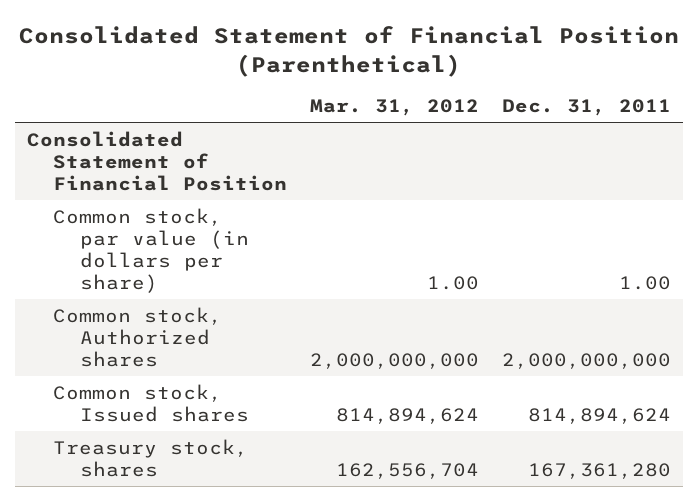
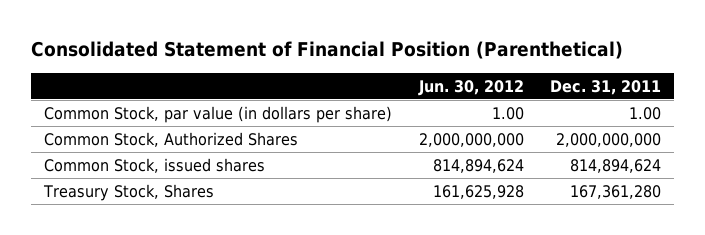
- | Mar. 31, 2012 | Dec. 31, 2011
+ | Jun. 30, 2012 | Dec. 31, 2011
- Consolidated Statement of Financial Position
- Common stock, par value (in dollars per share) | 1.00 | 1.00
- Common stock, Authorized shares | 2,000,000,000 | 2,000,000,000
- Common stock, Issued shares | 814,894,624 | 814,894,624
- Treasury stock, shares | 162,556,704 | 167,361,280
+ Common Stock, par value (in dollars per share) | 1.00 | 1.00
+ Common Stock, Authorized Shares | 2,000,000,000 | 2,000,000,000
+ Common Stock, issued shares | 814,894,624 | 814,894,624
+ Treasury Stock, Shares | 161,625,928 | 167,361,280

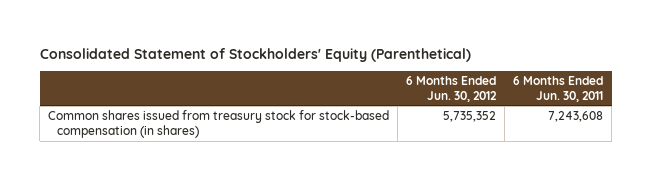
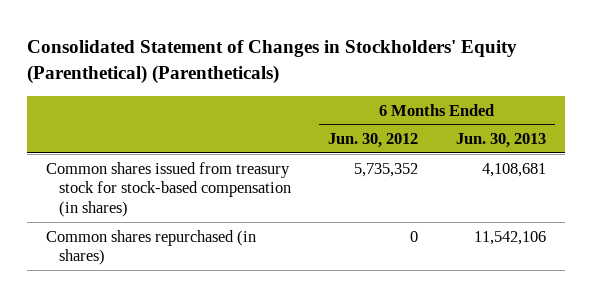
- Consolidated Statement of Stockholders' Equity (Parenthetical)
+ Consolidated Statement of Changes in Stockholders' Equity (Parenthetical) (Parentheticals)
- | 6 Months Ended Jun. 30, 2012 | 6 Months Ended Jun. 30, 2011
+ | 6 Months Ended Jun. 30, 2012 | 6 Months Ended Jun. 30, 2013
+ Common shares repurchased (in shares) | 0 | 11,542,106

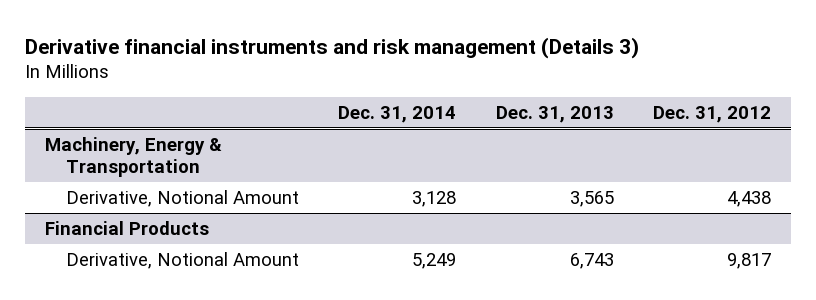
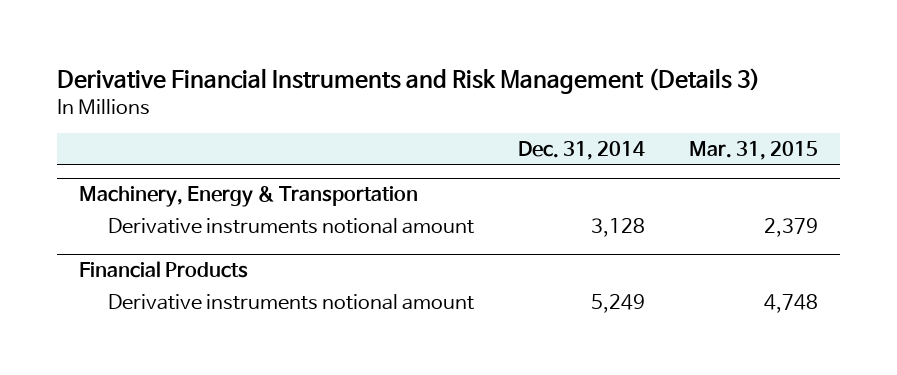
- Derivative financial instruments and risk management (Details 3)
+ Derivative Financial Instruments and Risk Management (Details 3)
- | Dec. 31, 2014 | Dec. 31, 2013 | Dec. 31, 2012
+ | Dec. 31, 2014 | Mar. 31, 2015
@ Machinery, Energy & Transportation
- Derivative, Notional Amount | 3,128 | 3,565 | 4,438
+ Derivative instruments notional amount | 3,128 | 2,379
@ Financial Products
- Derivative, Notional Amount | 5,249 | 6,743 | 9,817
+ Derivative instruments notional amount | 5,249 | 4,748

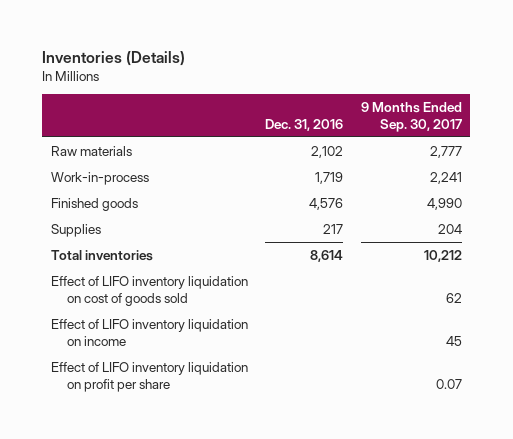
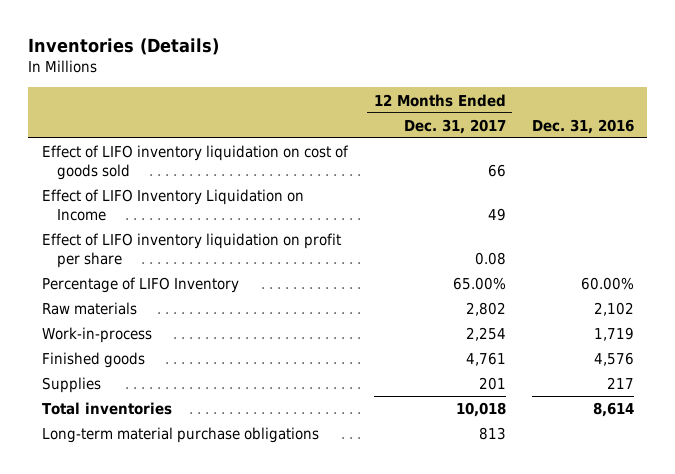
- | Dec. 31, 2016 | 9 Months Ended Sep. 30, 2017
+ | 12 Months Ended Dec. 31, 2017 | Dec. 31, 2016
moved up: Effect of LIFO inventory liquidation on cost of goods sold | 66 |
+ Effect of LIFO Inventory Liquidation on Income | 49 |
moved up: Effect of LIFO inventory liquidation on profit per share | 0.08 |
+ Percentage of LIFO Inventory | 65.00% | 60.00%
- Effect of LIFO inventory liquidation on income | | 45
+ Long-term material purchase obligations | 813 |

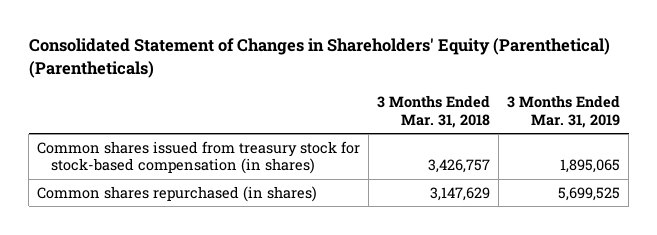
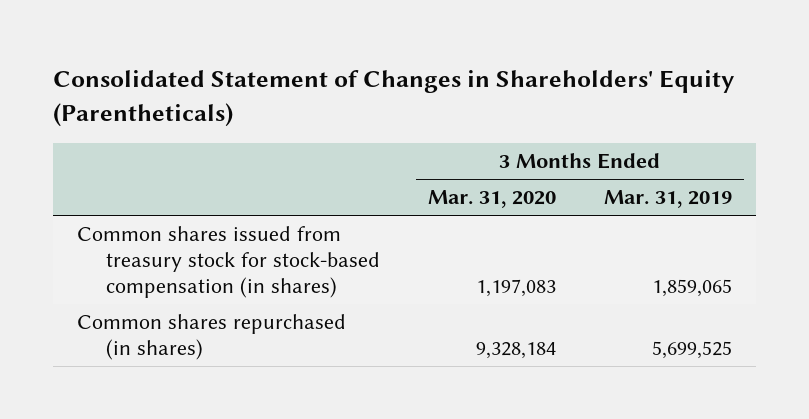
- Consolidated Statement of Changes in Shareholders' Equity (Parenthetical) (Parentheticals)
+ Consolidated Statement of Changes in Shareholders' Equity (Parentheticals)
- | 3 Months Ended Mar. 31, 2018 | 3 Months Ended Mar. 31, 2019
+ | 3 Months Ended Mar. 31, 2020 | 3 Months Ended Mar. 31, 2019
- Common shares issued from treasury stock for stock-based compensation (in shares) | 3,426,757 | 1,895,065
+ Common shares issued from treasury stock for stock-based compensation (in shares) | 1,197,083 | 1,859,065

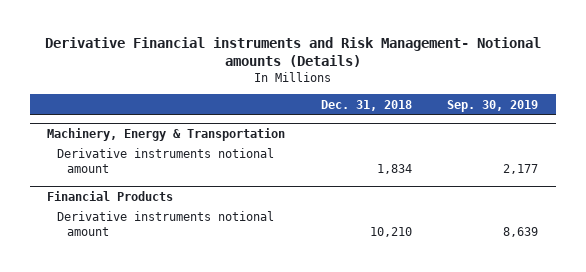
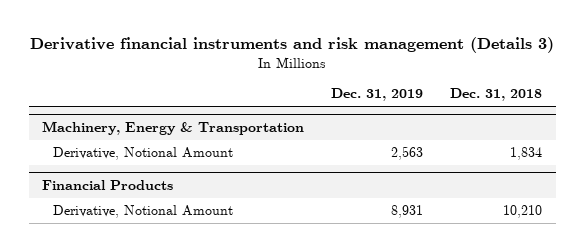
- Derivative Financial instruments and Risk Management- Notional amounts (Details)
+ Derivative financial instruments and risk management (Details 3)
- | Dec. 31, 2018 | Sep. 30, 2019
+ | Dec. 31, 2019 | Dec. 31, 2018
@ Machinery, Energy & Transportation
- Derivative instruments notional amount | 1,834 | 2,177
+ Derivative, Notional Amount | 2,563 | 1,834
@ Financial Products
- Derivative instruments notional amount | 10,210 | 8,639
+ Derivative, Notional Amount | 8,931 | 10,210

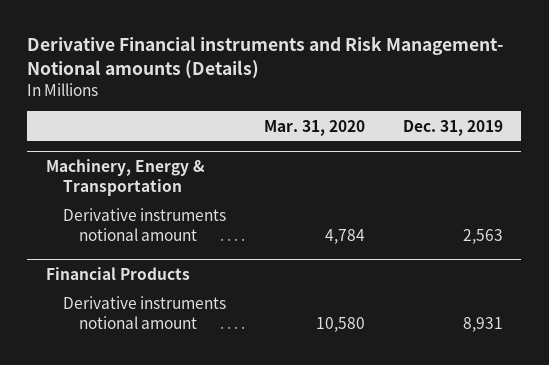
- Derivative financial instruments and risk management (Details 3)
+ Derivative Financial instruments and Risk Management- Notional amounts (Details)
- | Dec. 31, 2019 | Dec. 31, 2018
+ | Mar. 31, 2020 | Dec. 31, 2019
@ Machinery, Energy & Transportation
- Derivative, Notional Amount | 2,563 | 1,834
+ Derivative instruments notional amount | 4,784 | 2,563
@ Financial Products
- Derivative, Notional Amount | 8,931 | 10,210
+ Derivative instruments notional amount | 10,580 | 8,931

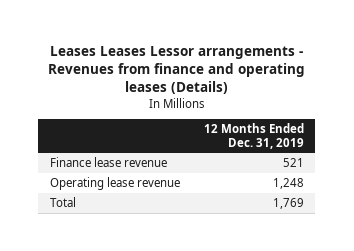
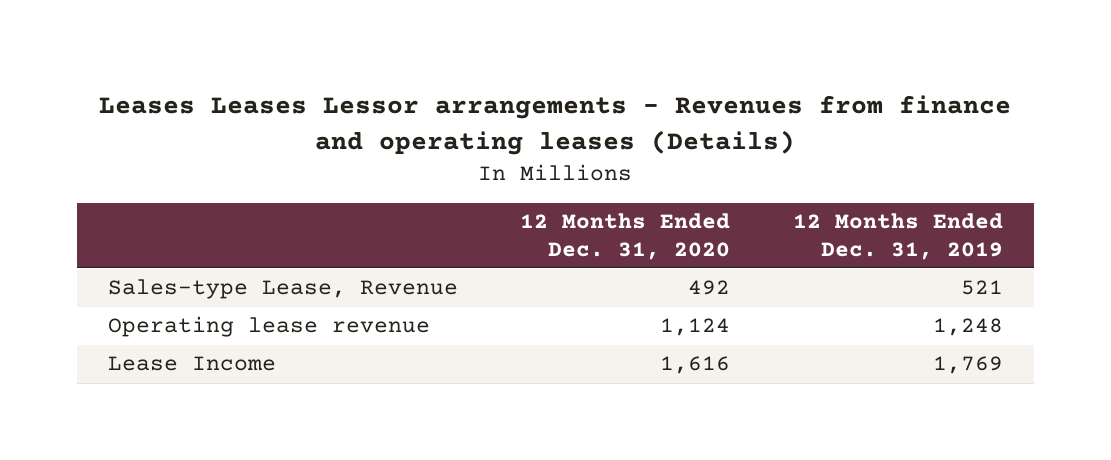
- | 12 Months Ended Dec. 31, 2019
+ | 12 Months Ended Dec. 31, 2020 | 12 Months Ended Dec. 31, 2019
- Finance lease revenue | 521
+ Sales-type Lease, Revenue | 492 | 521
- Total | 1,769
+ Lease Income | 1,616 | 1,769

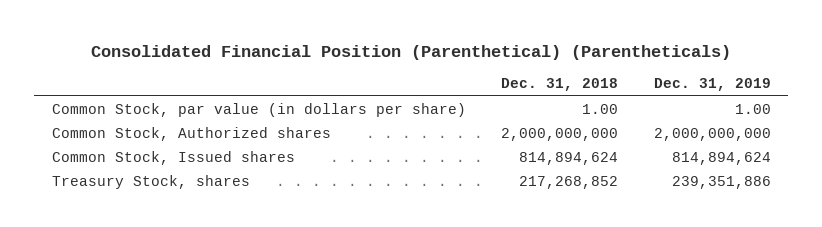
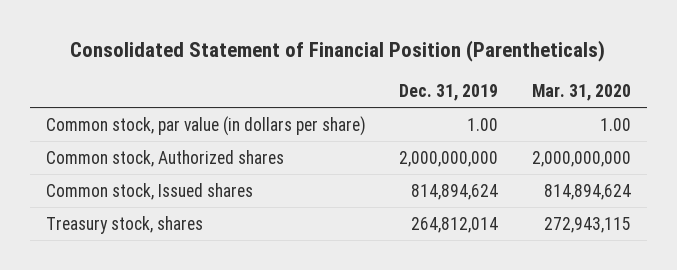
- Consolidated Financial Position (Parenthetical) (Parentheticals)
+ Consolidated Statement of Financial Position (Parentheticals)
- | Dec. 31, 2018 | Dec. 31, 2019
+ | Dec. 31, 2019 | Mar. 31, 2020
- Common Stock, par value (in dollars per share) | 1.00 | 1.00
- Common Stock, Authorized shares | 2,000,000,000 | 2,000,000,000
- Common Stock, Issued shares | 814,894,624 | 814,894,624
- Treasury Stock, shares | 217,268,852 | 239,351,886
+ Common stock, par value (in dollars per share) | 1.00 | 1.00
+ Common stock, Authorized shares | 2,000,000,000 | 2,000,000,000
+ Common stock, Issued shares | 814,894,624 | 814,894,624
+ Treasury stock, shares | 264,812,014 | 272,943,115

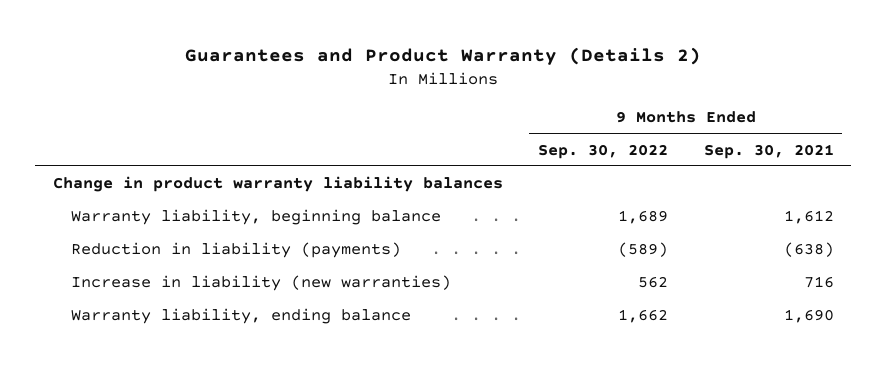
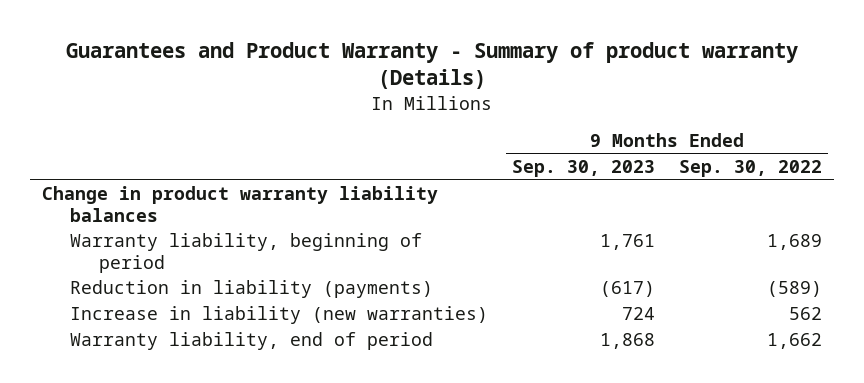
- Guarantees and Product Warranty (Details 2)
+ Guarantees and Product Warranty - Summary of product warranty (Details)
- | 9 Months Ended Sep. 30, 2022 | 9 Months Ended Sep. 30, 2021
+ | 9 Months Ended Sep. 30, 2023 | 9 Months Ended Sep. 30, 2022
- Warranty liability, beginning balance | 1,689 | 1,612
+ Warranty liability, beginning of period | 1,761 | 1,689
- Warranty liability, ending balance | 1,662 | 1,690
+ Warranty liability, end of period | 1,868 | 1,662

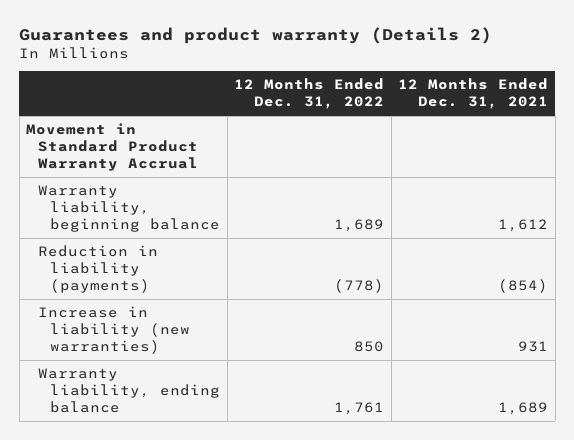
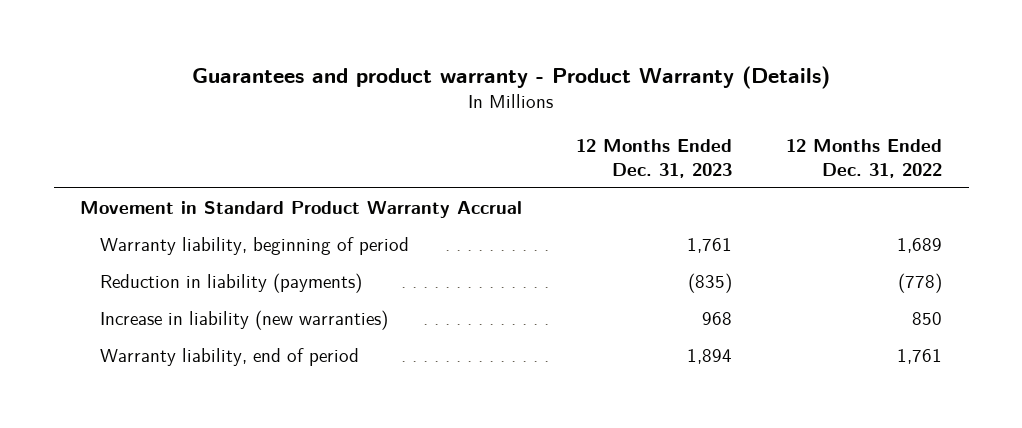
- Guarantees and product warranty (Details 2)
+ Guarantees and product warranty - Product Warranty (Details)
- | 12 Months Ended Dec. 31, 2022 | 12 Months Ended Dec. 31, 2021
+ | 12 Months Ended Dec. 31, 2023 | 12 Months Ended Dec. 31, 2022
- Warranty liability, beginning balance | 1,689 | 1,612
+ Warranty liability, beginning of period | 1,761 | 1,689
- Warranty liability, ending balance | 1,761 | 1,689
+ Warranty liability, end of period | 1,894 | 1,761

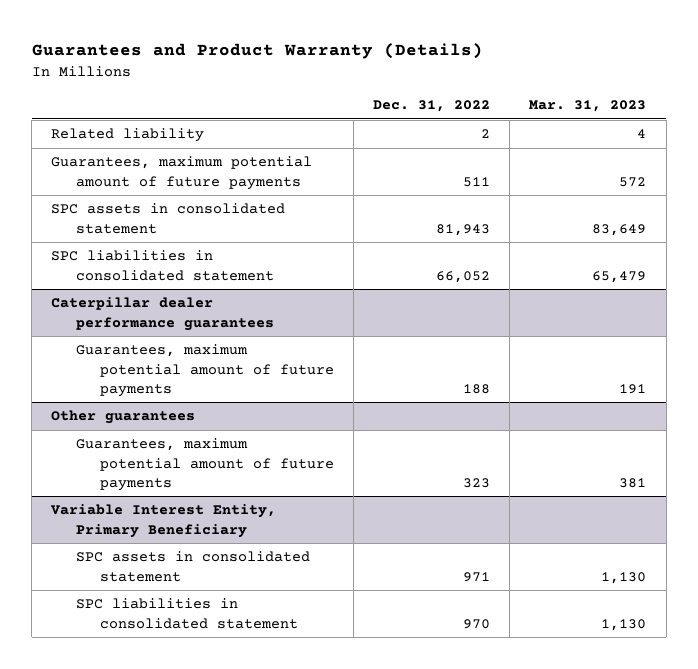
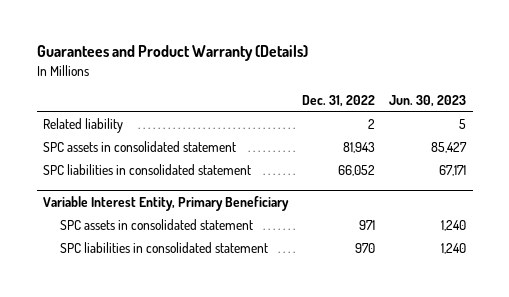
- | Dec. 31, 2022 | Mar. 31, 2023
+ | Dec. 31, 2022 | Jun. 30, 2023
- Guarantees, maximum potential amount of future payments | 511 | 572
- Caterpillar dealer performance guarantees
- Guarantees, maximum potential amount of future payments | 188 | 191
- Other guarantees
- Guarantees, maximum potential amount of future payments | 323 | 381

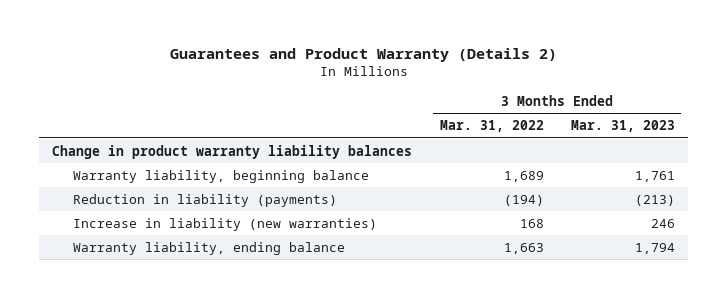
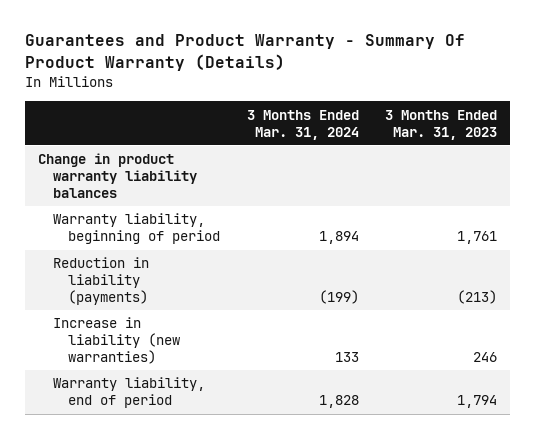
- Guarantees and Product Warranty (Details 2)
+ Guarantees and Product Warranty - Summary Of Product Warranty (Details)
- | 3 Months Ended Mar. 31, 2022 | 3 Months Ended Mar. 31, 2023
+ | 3 Months Ended Mar. 31, 2024 | 3 Months Ended Mar. 31, 2023
- Warranty liability, beginning balance | 1,689 | 1,761
+ Warranty liability, beginning of period | 1,894 | 1,761
- Warranty liability, ending balance | 1,663 | 1,794
+ Warranty liability, end of period | 1,828 | 1,794

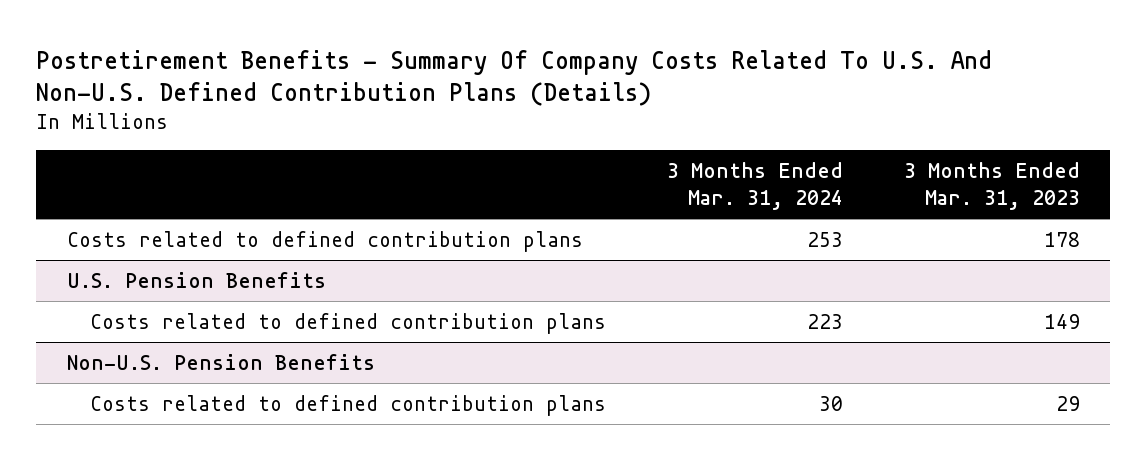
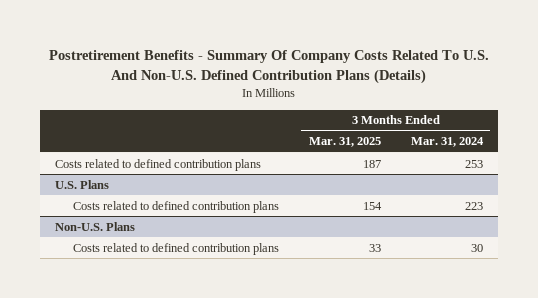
- | 3 Months Ended Mar. 31, 2024 | 3 Months Ended Mar. 31, 2023
+ | 3 Months Ended Mar. 31, 2025 | 3 Months Ended Mar. 31, 2024
- U.S. Pension Benefits
+ U.S. Plans
- Non-U.S. Pension Benefits
+ Non-U.S. Plans

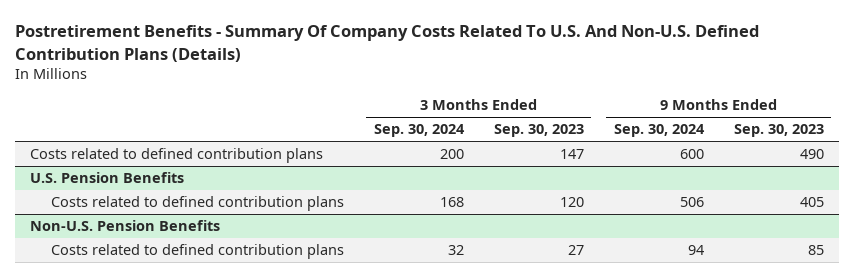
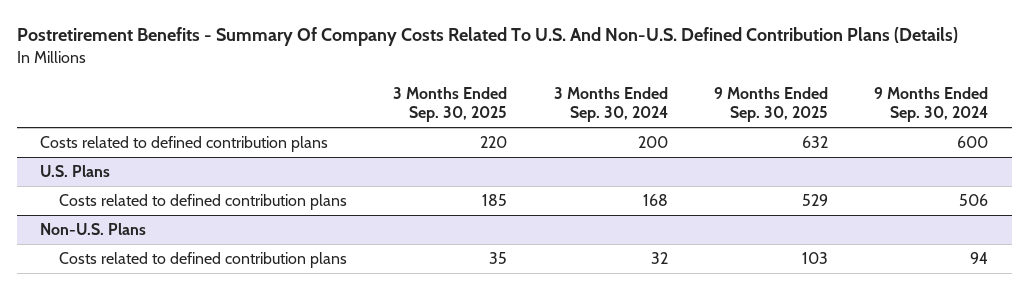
- | 3 Months Ended Sep. 30, 2024 | 3 Months Ended Sep. 30, 2023 | 9 Months Ended Sep. 30, 2024 | 9 Months Ended Sep. 30, 2023
+ | 3 Months Ended Sep. 30, 2025 | 3 Months Ended Sep. 30, 2024 | 9 Months Ended Sep. 30, 2025 | 9 Months Ended Sep. 30, 2024
- U.S. Pension Benefits
+ U.S. Plans
- Non-U.S. Pension Benefits
+ Non-U.S. Plans

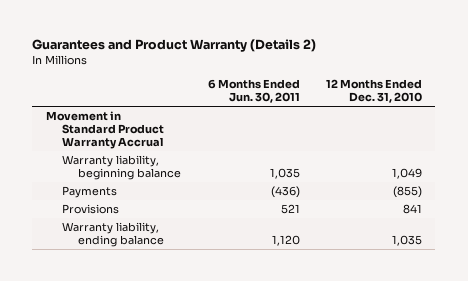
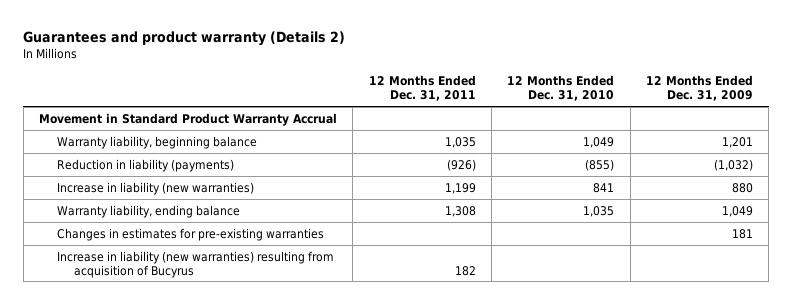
- Guarantees and Product Warranty (Details 2)
+ Guarantees and product warranty (Details 2)
- | 6 Months Ended Jun. 30, 2011 | 12 Months Ended Dec. 31, 2010
+ | 12 Months Ended Dec. 31, 2011 | 12 Months Ended Dec. 31, 2010 | 12 Months Ended Dec. 31, 2009
- Payments | (436) | (855)
- Provisions | 521 | 841
+ Reduction in liability (payments) | (926) | (855) | (1,032)
+ Increase in liability (new warranties) | 1,199 | 841 | 880
+ Changes in estimates for pre-existing warranties | | | 181
+ Increase in liability (new warranties) resulting from acquisition of Bucyrus | 182 | |

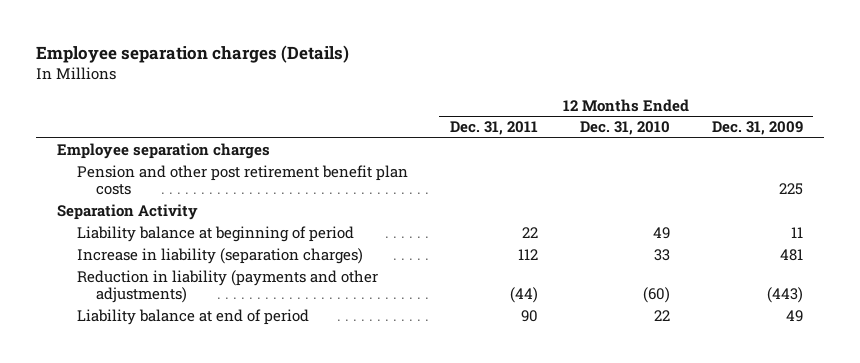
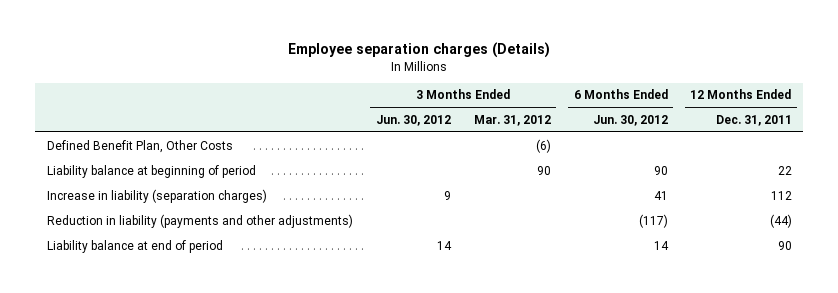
- | 12 Months Ended Dec. 31, 2011 | 12 Months Ended Dec. 31, 2010 | 12 Months Ended Dec. 31, 2009
+ | 3 Months Ended Jun. 30, 2012 | 3 Months Ended Mar. 31, 2012 | 6 Months Ended Jun. 30, 2012 | 12 Months Ended Dec. 31, 2011
- Employee separation charges
- Pension and other post retirement benefit plan costs | | | 225
- Separation Activity
+ Defined Benefit Plan, Other Costs | | (6) | |

